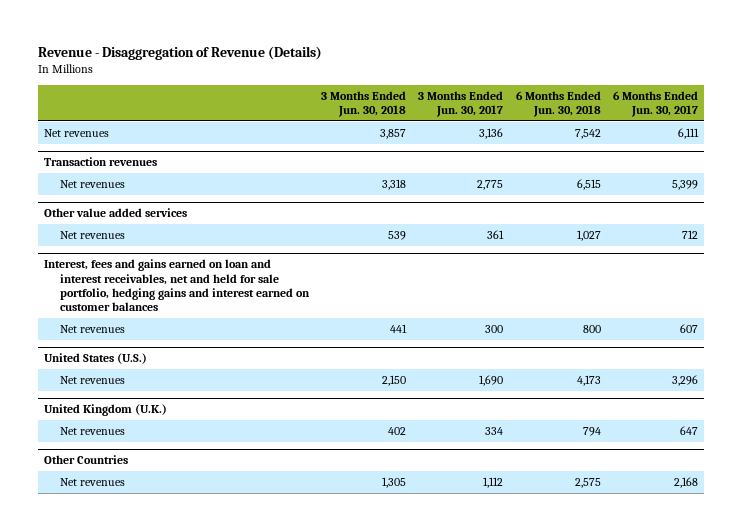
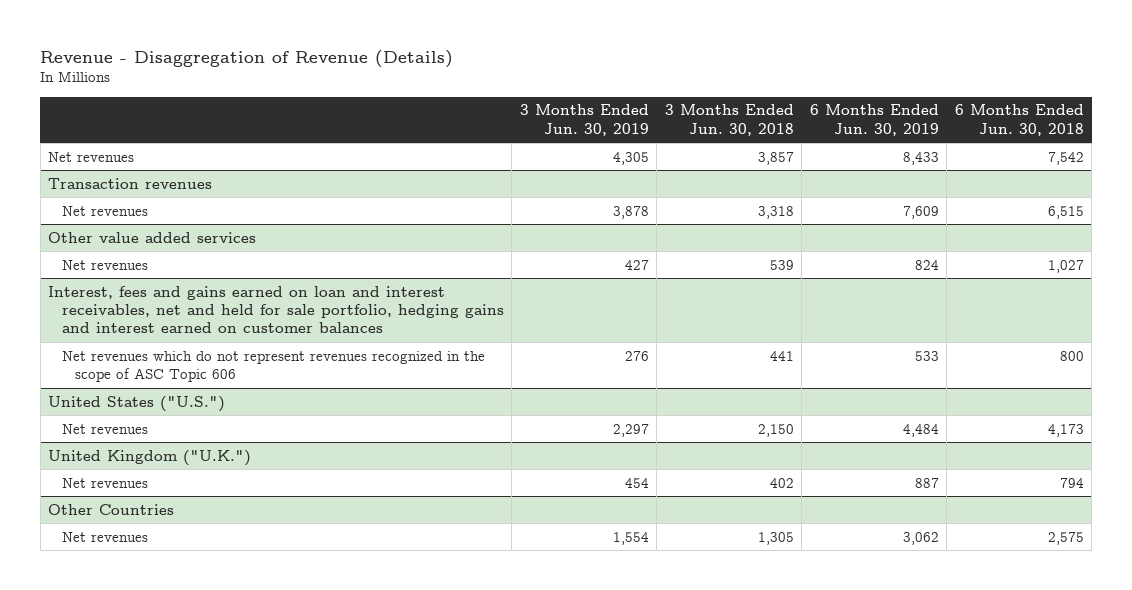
- | 3 Months Ended Jun. 30, 2018 | 3 Months Ended Jun. 30, 2017 | 6 Months Ended Jun. 30, 2018 | 6 Months Ended Jun. 30, 2017
+ | 3 Months Ended Jun. 30, 2019 | 3 Months Ended Jun. 30, 2018 | 6 Months Ended Jun. 30, 2019 | 6 Months Ended Jun. 30, 2018
@ Interest, fees and gains earned on loan and interest receivables, net and held for sale portfolio, hedging gains and interest earned on customer balances
- Net revenues | 441 | 300 | 800 | 607
- United States (U.S.)
@ Interest, fees and gains earned on loan and interest receivables, net and held for sale portfolio, hedging gains and interest earned on customer balances
+ Net revenues which do not represent revenues recognized in the scope of ASC Topic 606 | 276 | 441 | 533 | 800
+ United States ("U.S.")
- United Kingdom (U.K.)
+ United Kingdom ("U.K.")

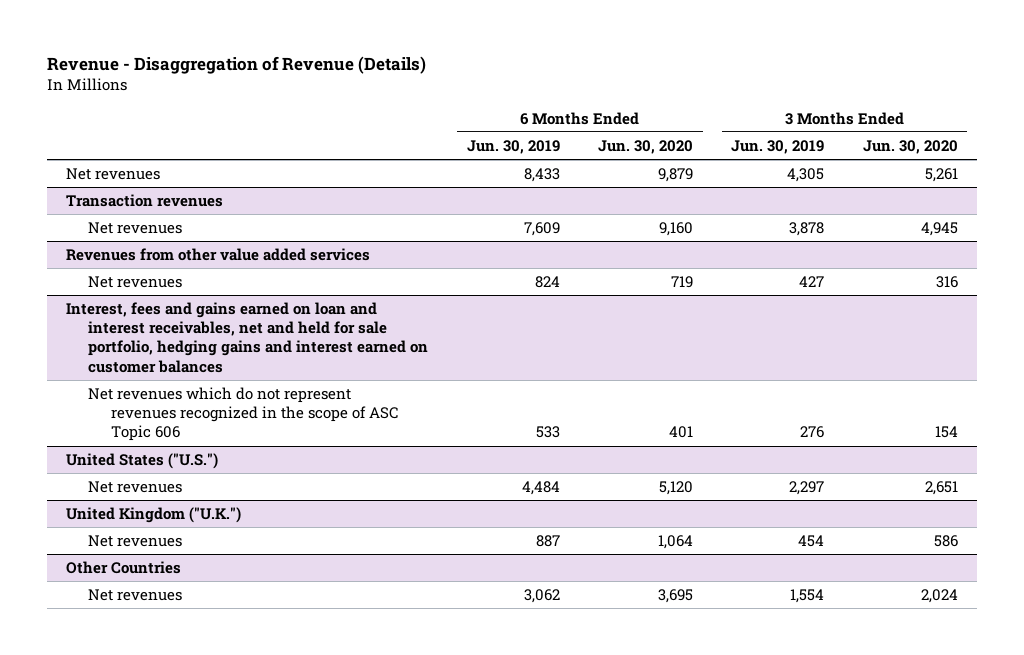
- | 3 Months Ended Jun. 30, 2019 | 3 Months Ended Jun. 30, 2018 | 6 Months Ended Jun. 30, 2019 | 6 Months Ended Jun. 30, 2018
+ | 6 Months Ended Jun. 30, 2019 | 6 Months Ended Jun. 30, 2020 | 3 Months Ended Jun. 30, 2019 | 3 Months Ended Jun. 30, 2020
- Other value added services
+ Revenues from other value added services

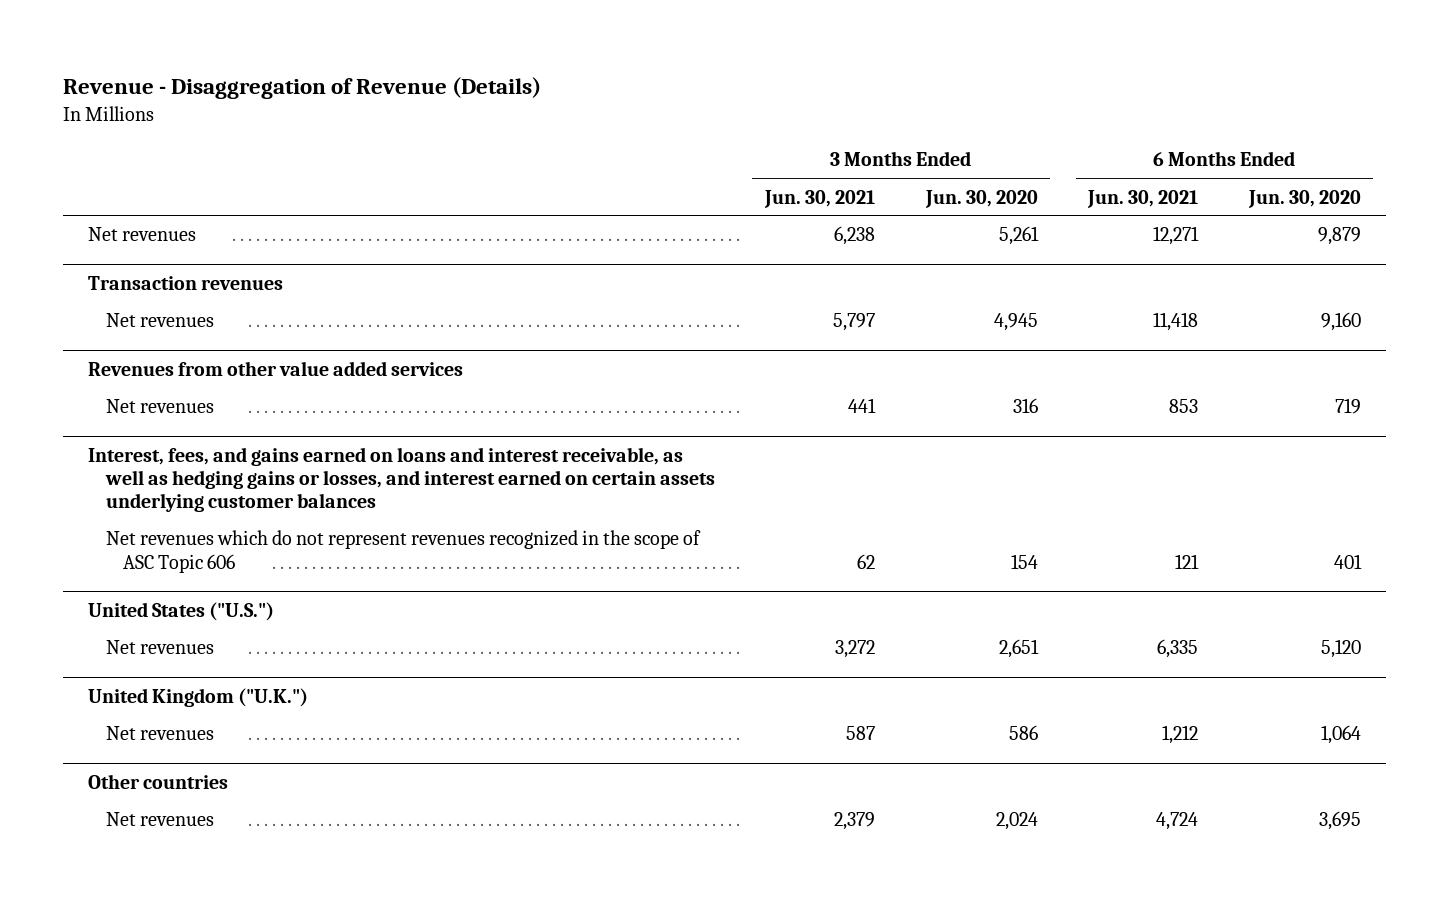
- | 6 Months Ended Jun. 30, 2019 | 6 Months Ended Jun. 30, 2020 | 3 Months Ended Jun. 30, 2019 | 3 Months Ended Jun. 30, 2020
+ | 3 Months Ended Jun. 30, 2021 | 3 Months Ended Jun. 30, 2020 | 6 Months Ended Jun. 30, 2021 | 6 Months Ended Jun. 30, 2020
- Interest, fees and gains earned on loan and interest receivables, net and held for sale portfolio, hedging gains and interest earned on customer balances
+ Interest, fees, and gains earned on loans and interest receivable, as well as hedging gains or losses, and interest earned on certain assets underlying customer balances
- Other Countries
+ Other countries

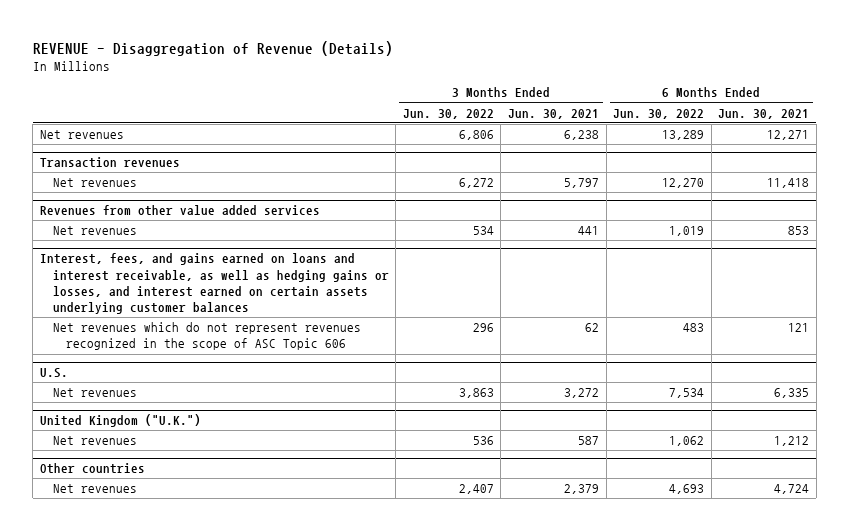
- Revenue - Disaggregation of Revenue (Details)
+ REVENUE - Disaggregation of Revenue (Details)
- | 3 Months Ended Jun. 30, 2021 | 3 Months Ended Jun. 30, 2020 | 6 Months Ended Jun. 30, 2021 | 6 Months Ended Jun. 30, 2020
+ | 3 Months Ended Jun. 30, 2022 | 3 Months Ended Jun. 30, 2021 | 6 Months Ended Jun. 30, 2022 | 6 Months Ended Jun. 30, 2021
- United States ("U.S.")
+ U.S.

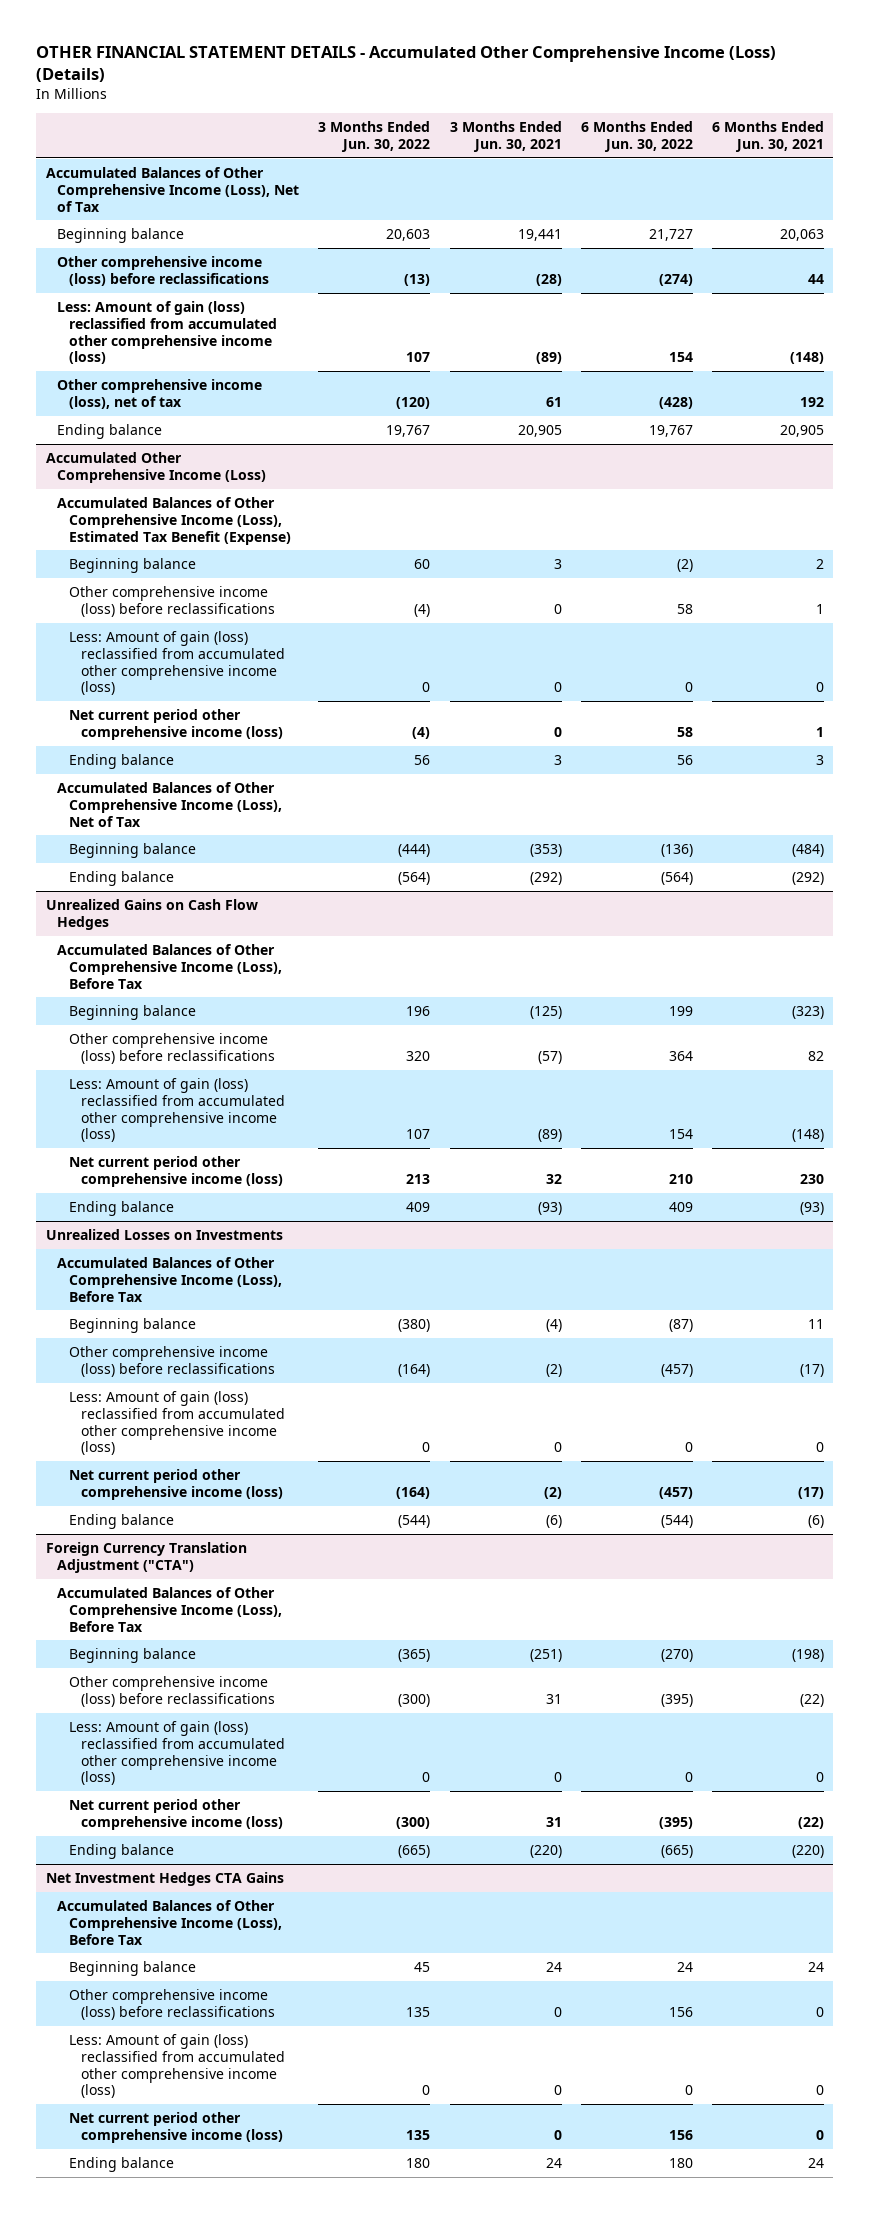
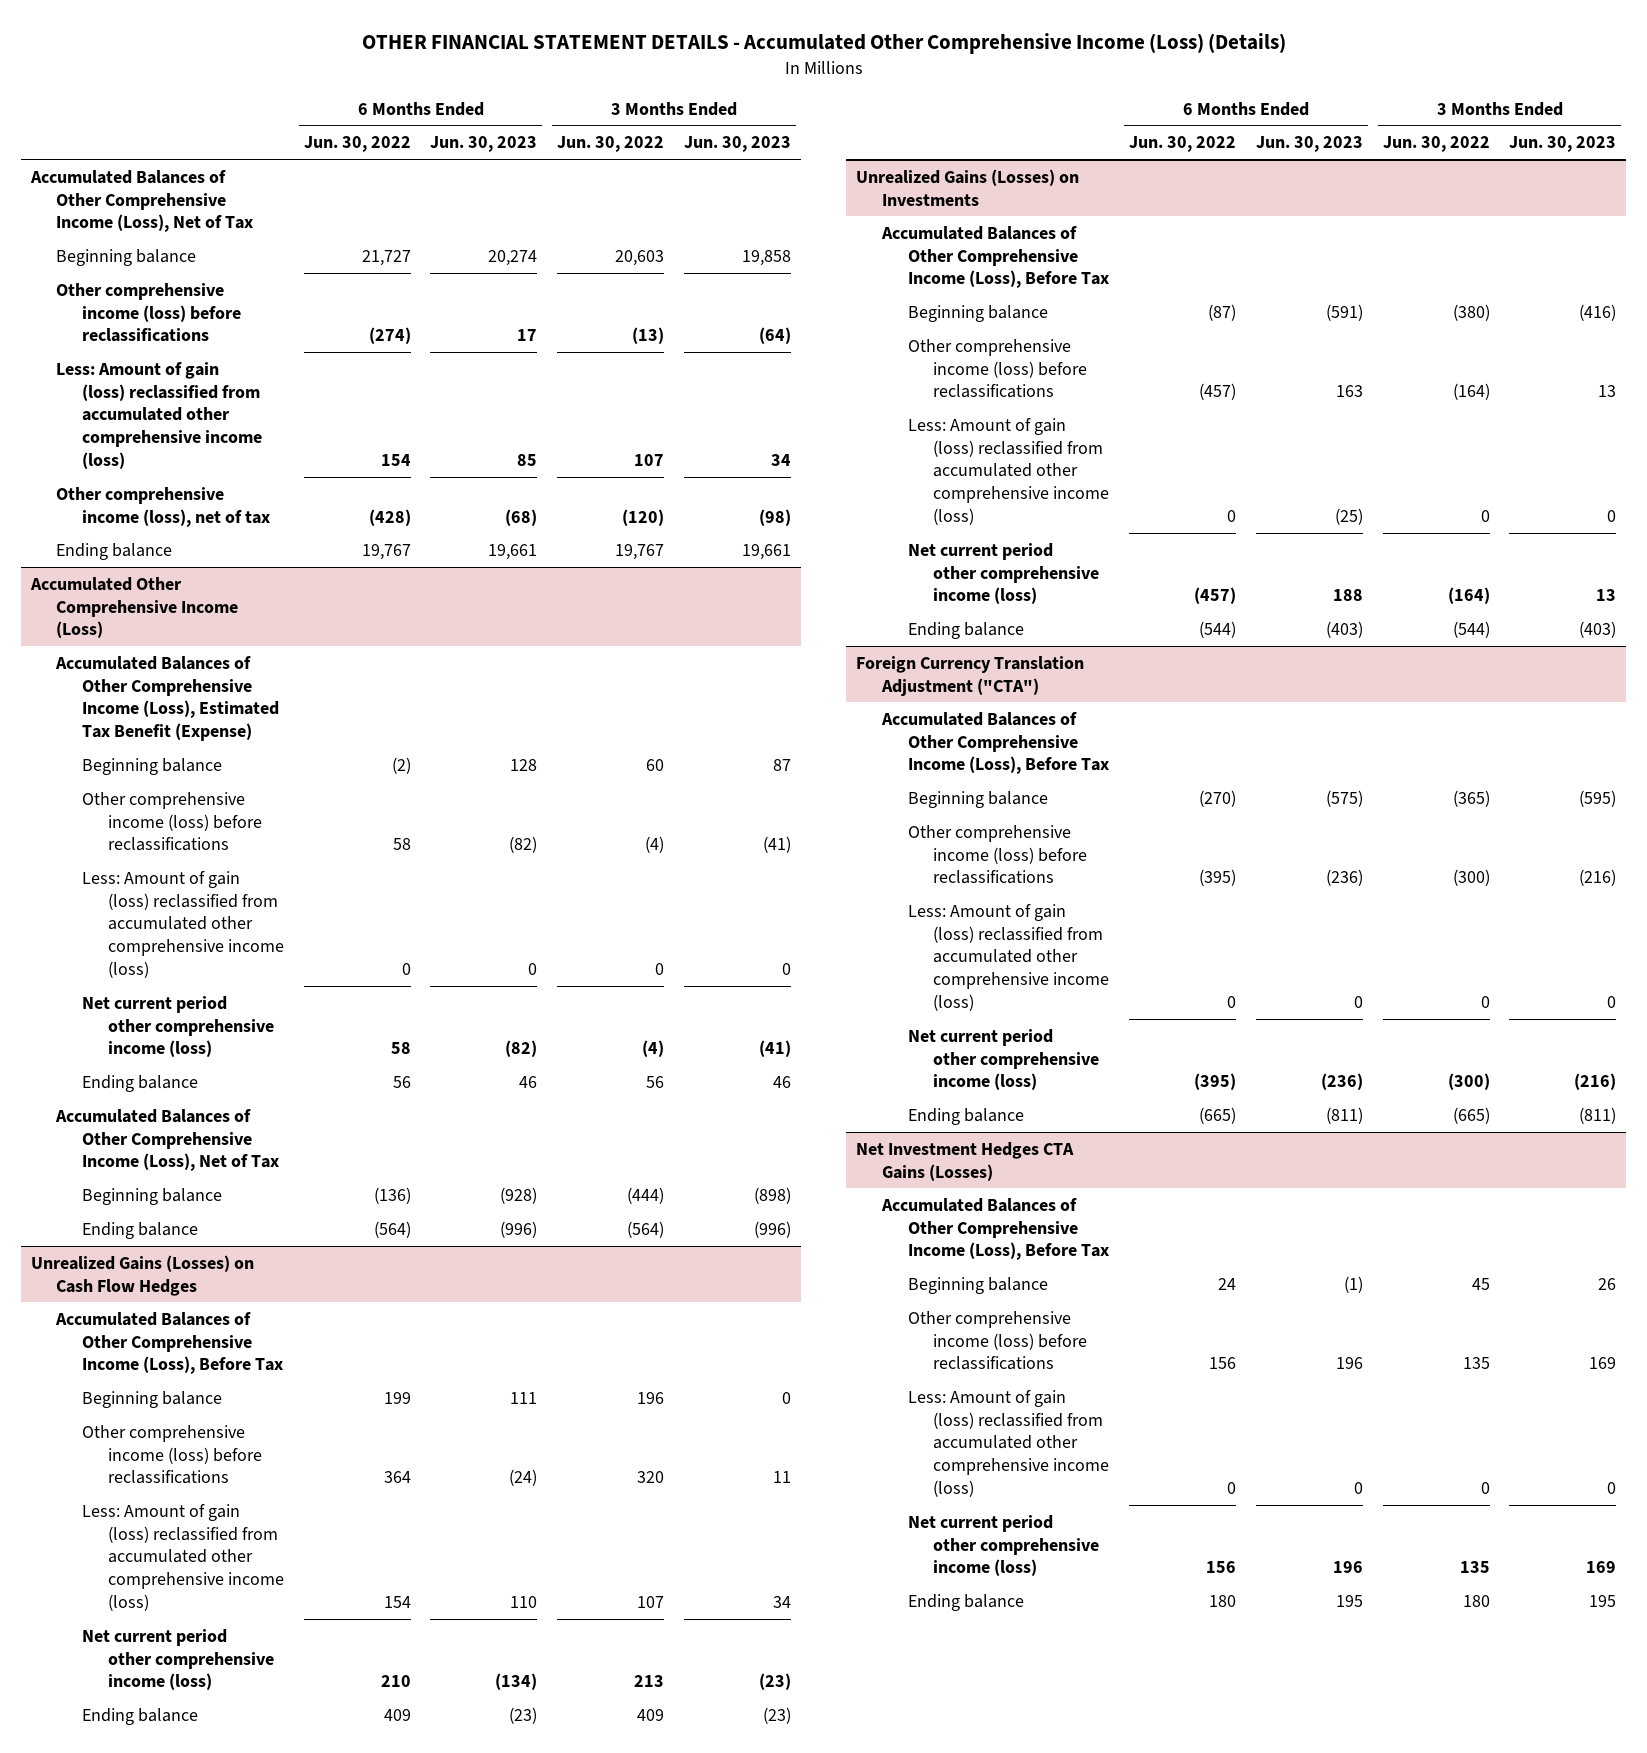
- | 3 Months Ended Jun. 30, 2022 | 3 Months Ended Jun. 30, 2021 | 6 Months Ended Jun. 30, 2022 | 6 Months Ended Jun. 30, 2021
+ | 6 Months Ended Jun. 30, 2022 | 6 Months Ended Jun. 30, 2023 | 3 Months Ended Jun. 30, 2022 | 3 Months Ended Jun. 30, 2023
- Unrealized Gains on Cash Flow Hedges
+ Unrealized Gains (Losses) on Cash Flow Hedges
- Unrealized Losses on Investments
+ Unrealized Gains (Losses) on Investments
- Net Investment Hedges CTA Gains
+ Net Investment Hedges CTA Gains (Losses)

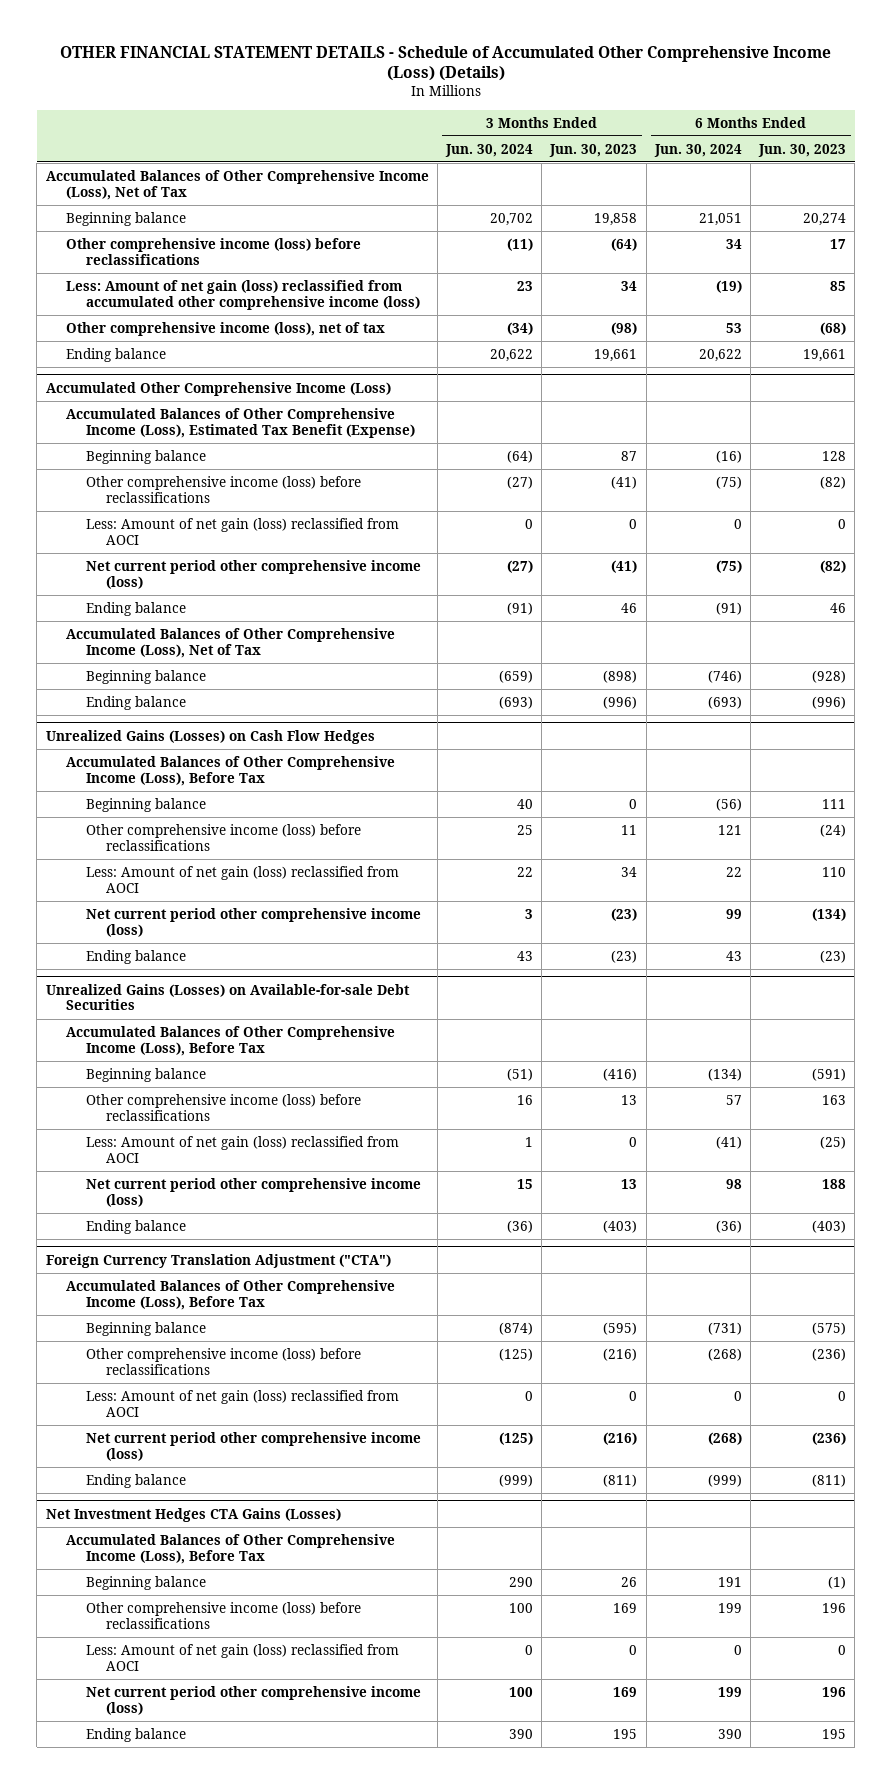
- OTHER FINANCIAL STATEMENT DETAILS - Accumulated Other Comprehensive Income (Loss) (Details)
+ OTHER FINANCIAL STATEMENT DETAILS - Schedule of Accumulated Other Comprehensive Income (Loss) (Details)
- | 6 Months Ended Jun. 30, 2022 | 6 Months Ended Jun. 30, 2023 | 3 Months Ended Jun. 30, 2022 | 3 Months Ended Jun. 30, 2023
+ | 3 Months Ended Jun. 30, 2024 | 3 Months Ended Jun. 30, 2023 | 6 Months Ended Jun. 30, 2024 | 6 Months Ended Jun. 30, 2023
- Less: Amount of gain (loss) reclassified from accumulated other comprehensive income (loss) | 154 | 85 | 107 | 34
+ Less: Amount of net gain (loss) reclassified from accumulated other comprehensive income (loss) | 23 | 34 | (19) | 85
@ Accumulated Other Comprehensive Income (Loss)
- Less: Amount of gain (loss) reclassified from accumulated other comprehensive income (loss) | 0 | 0 | 0 | 0
+ Less: Amount of net gain (loss) reclassified from AOCI | 0 | 0 | 0 | 0
@ Unrealized Gains (Losses) on Cash Flow Hedges
- Less: Amount of gain (loss) reclassified from accumulated other comprehensive income (loss) | 154 | 110 | 107 | 34
+ Less: Amount of net gain (loss) reclassified from AOCI | 22 | 34 | 22 | 110
- Unrealized Gains (Losses) on Investments
+ Unrealized Gains (Losses) on Available-for-sale Debt Securities
- Less: Amount of gain (loss) reclassified from accumulated other comprehensive income (loss) | 0 | (25) | 0 | 0
+ Less: Amount of net gain (loss) reclassified from AOCI | 1 | 0 | (41) | (25)
@ Foreign Currency Translation Adjustment ("CTA")
- Less: Amount of gain (loss) reclassified from accumulated other comprehensive income (loss) | 0 | 0 | 0 | 0
+ Less: Amount of net gain (loss) reclassified from AOCI | 0 | 0 | 0 | 0
@ Net Investment Hedges CTA Gains (Losses)
- Less: Amount of gain (loss) reclassified from accumulated other comprehensive income (loss) | 0 | 0 | 0 | 0
+ Less: Amount of net gain (loss) reclassified from AOCI | 0 | 0 | 0 | 0

